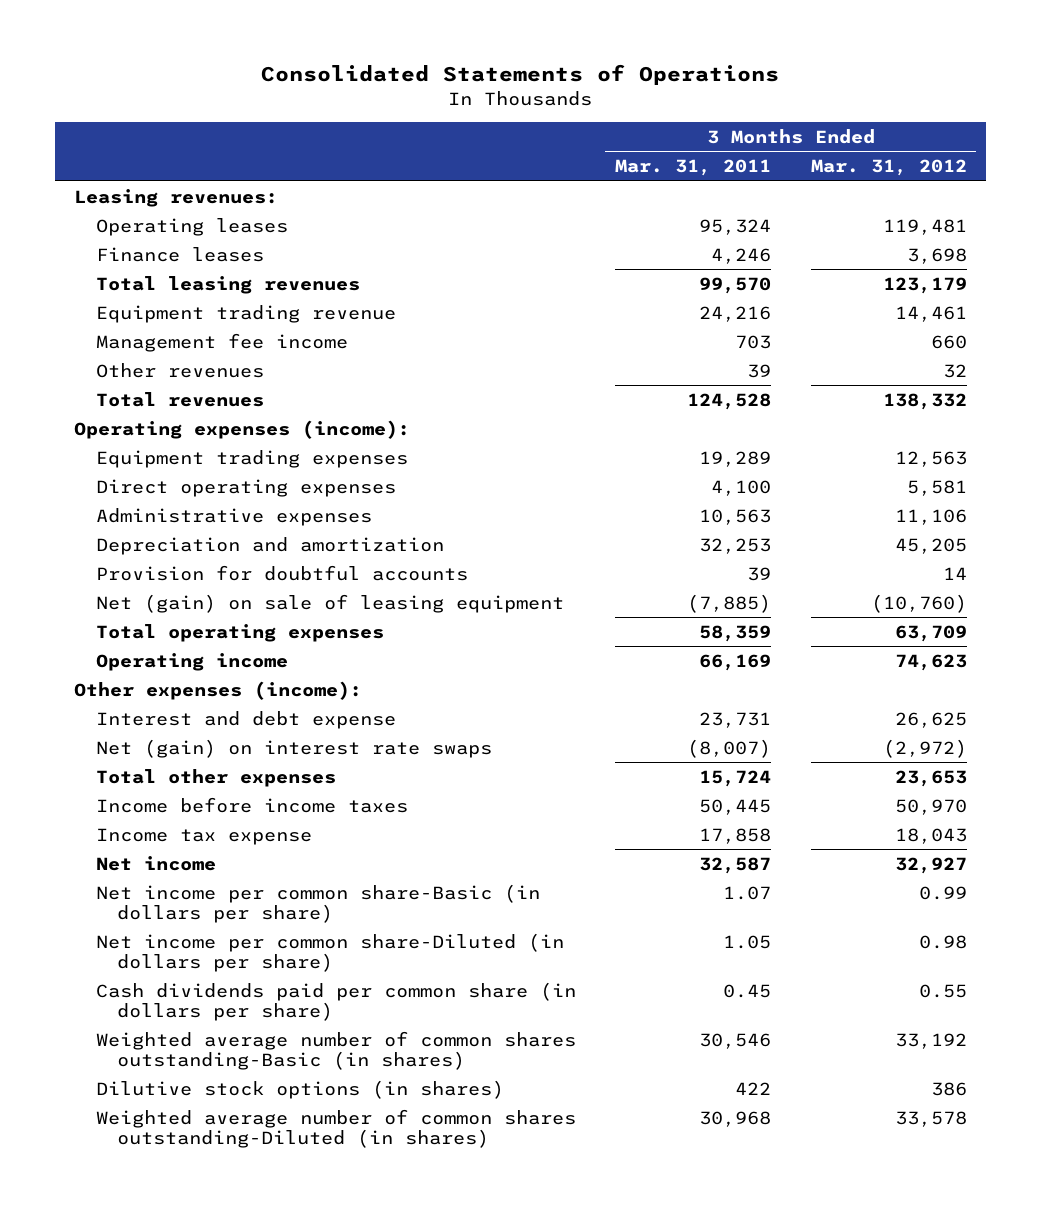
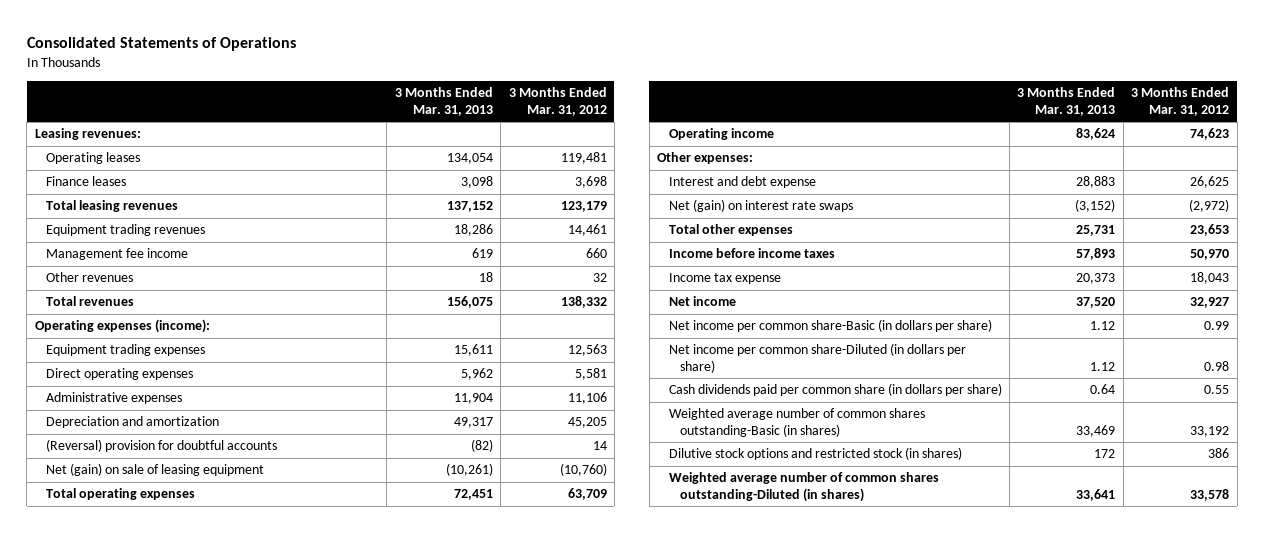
- | 3 Months Ended Mar. 31, 2011 | 3 Months Ended Mar. 31, 2012
+ | 3 Months Ended Mar. 31, 2013 | 3 Months Ended Mar. 31, 2012
- Equipment trading revenue | 24,216 | 14,461
+ Equipment trading revenues | 18,286 | 14,461
- Provision for doubtful accounts | 39 | 14
+ (Reversal) provision for doubtful accounts | (82) | 14
- Other expenses (income):
+ Other expenses:
- Dilutive stock options (in shares) | 422 | 386
+ Dilutive stock options and restricted stock (in shares) | 172 | 386

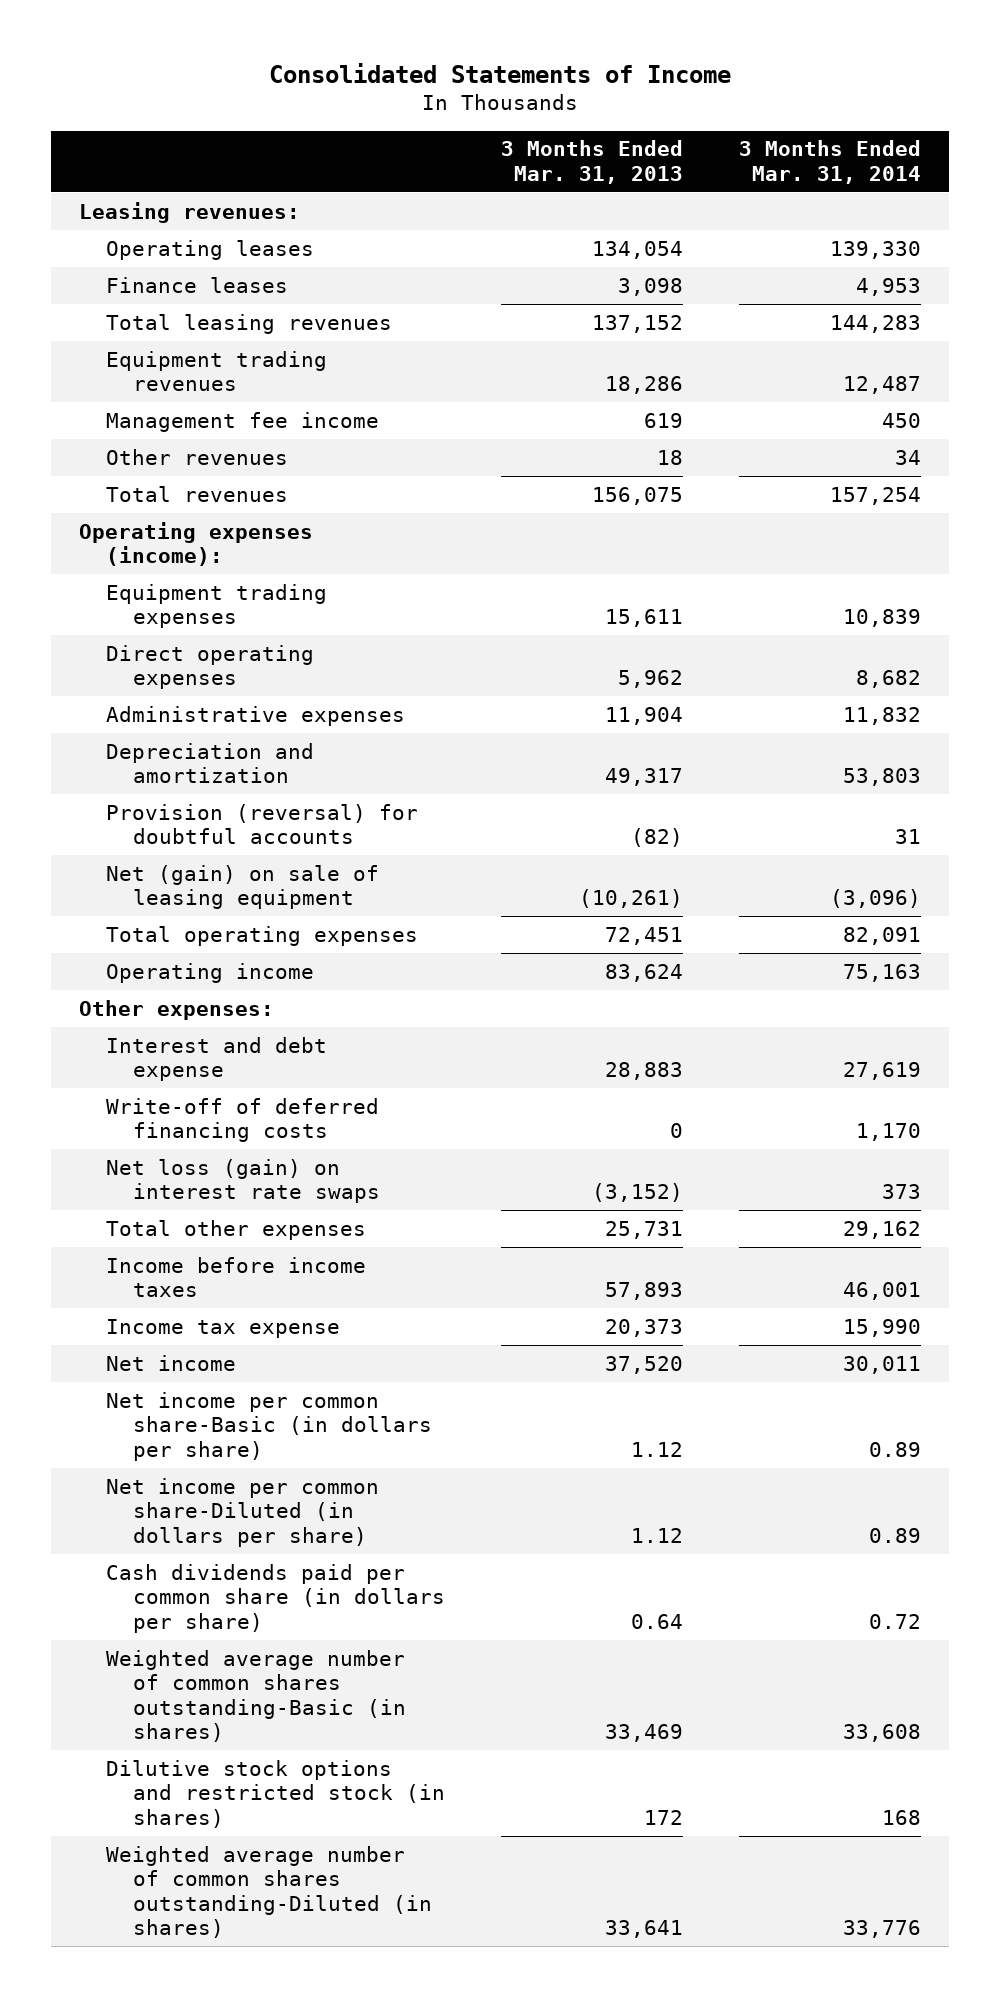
- Consolidated Statements of Operations
+ Consolidated Statements of Income
- | 3 Months Ended Mar. 31, 2013 | 3 Months Ended Mar. 31, 2012
+ | 3 Months Ended Mar. 31, 2013 | 3 Months Ended Mar. 31, 2014
- (Reversal) provision for doubtful accounts | (82) | 14
+ Provision (reversal) for doubtful accounts | (82) | 31
- Net (gain) on interest rate swaps | (3,152) | (2,972)
+ Write-off of deferred financing costs | 0 | 1,170
+ Net loss (gain) on interest rate swaps | (3,152) | 373

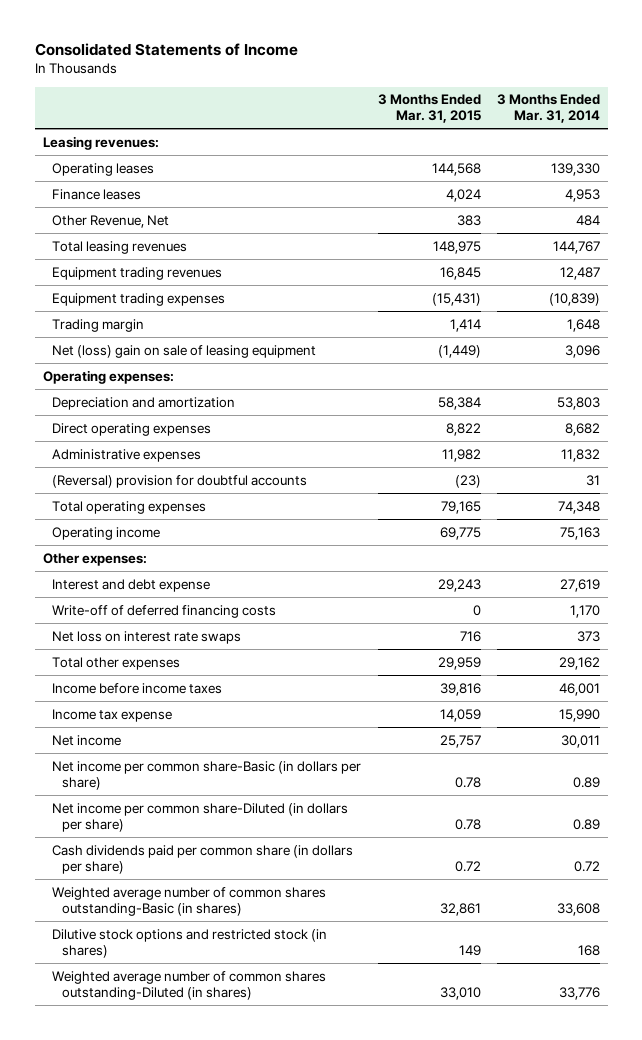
- | 3 Months Ended Mar. 31, 2013 | 3 Months Ended Mar. 31, 2014
+ | 3 Months Ended Mar. 31, 2015 | 3 Months Ended Mar. 31, 2014
- Total leasing revenues | 137,152 | 144,283
+ Other Revenue, Net | 383 | 484
+ Total leasing revenues | 148,975 | 144,767
- Management fee income | 619 | 450
- Other revenues | 18 | 34
- Total revenues | 156,075 | 157,254
- Operating expenses (income):
- Equipment trading expenses | 15,611 | 10,839
+ Equipment trading expenses | (15,431) | (10,839)
+ Trading margin | 1,414 | 1,648
+ Net (loss) gain on sale of leasing equipment | (1,449) | 3,096
+ Operating expenses:
moved up: Depreciation and amortization | 58,384 | 53,803
- Provision (reversal) for doubtful accounts | (82) | 31
- Net (gain) on sale of leasing equipment | (10,261) | (3,096)
- Total operating expenses | 72,451 | 82,091
+ (Reversal) provision for doubtful accounts | (23) | 31
+ Total operating expenses | 79,165 | 74,348
- Net loss (gain) on interest rate swaps | (3,152) | 373
+ Net loss on interest rate swaps | 716 | 373

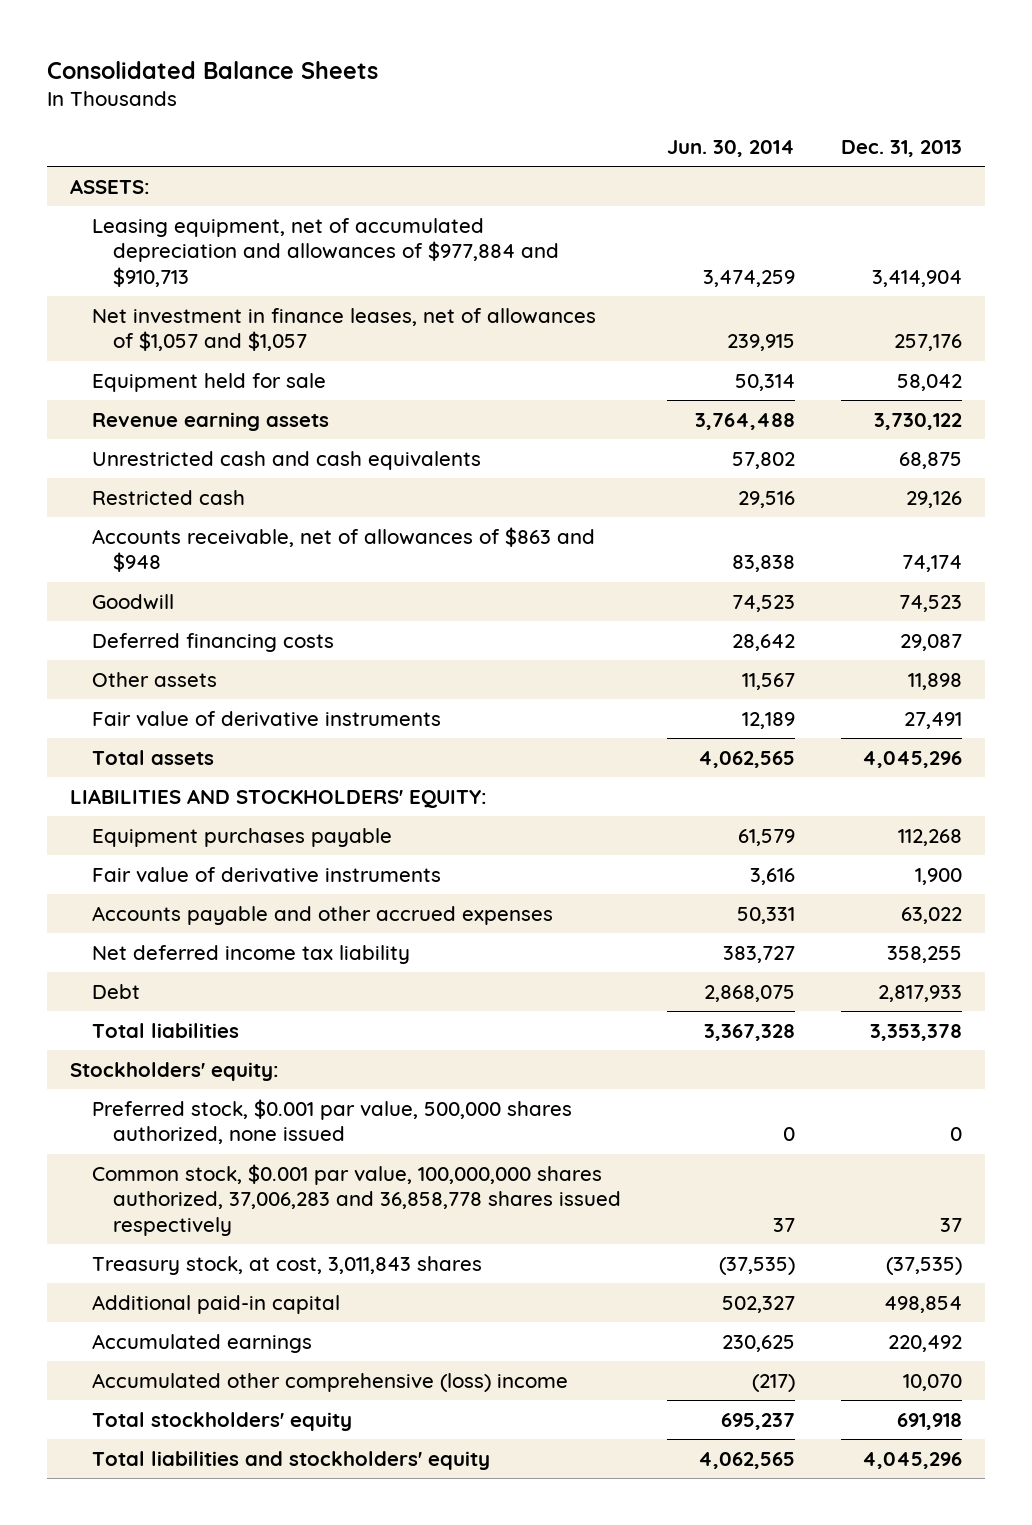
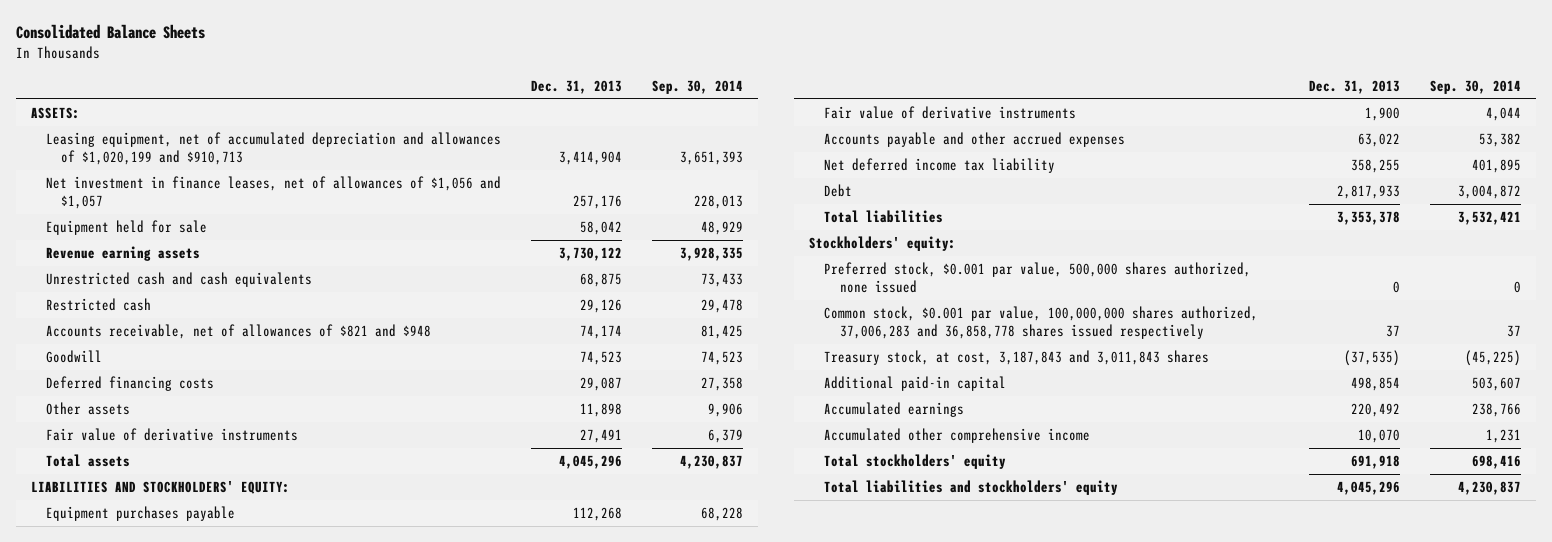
- | Jun. 30, 2014 | Dec. 31, 2013
+ | Dec. 31, 2013 | Sep. 30, 2014
- Leasing equipment, net of accumulated depreciation and allowances of $977,884 and $910,713 | 3,474,259 | 3,414,904
- Net investment in finance leases, net of allowances of $1,057 and $1,057 | 239,915 | 257,176
+ Leasing equipment, net of accumulated depreciation and allowances of $1,020,199 and $910,713 | 3,414,904 | 3,651,393
+ Net investment in finance leases, net of allowances of $1,056 and $1,057 | 257,176 | 228,013
- Accounts receivable, net of allowances of $863 and $948 | 83,838 | 74,174
+ Accounts receivable, net of allowances of $821 and $948 | 74,174 | 81,425
- Treasury stock, at cost, 3,011,843 shares | (37,535) | (37,535)
+ Treasury stock, at cost, 3,187,843 and 3,011,843 shares | (37,535) | (45,225)
- Accumulated other comprehensive (loss) income | (217) | 10,070
+ Accumulated other comprehensive income | 10,070 | 1,231

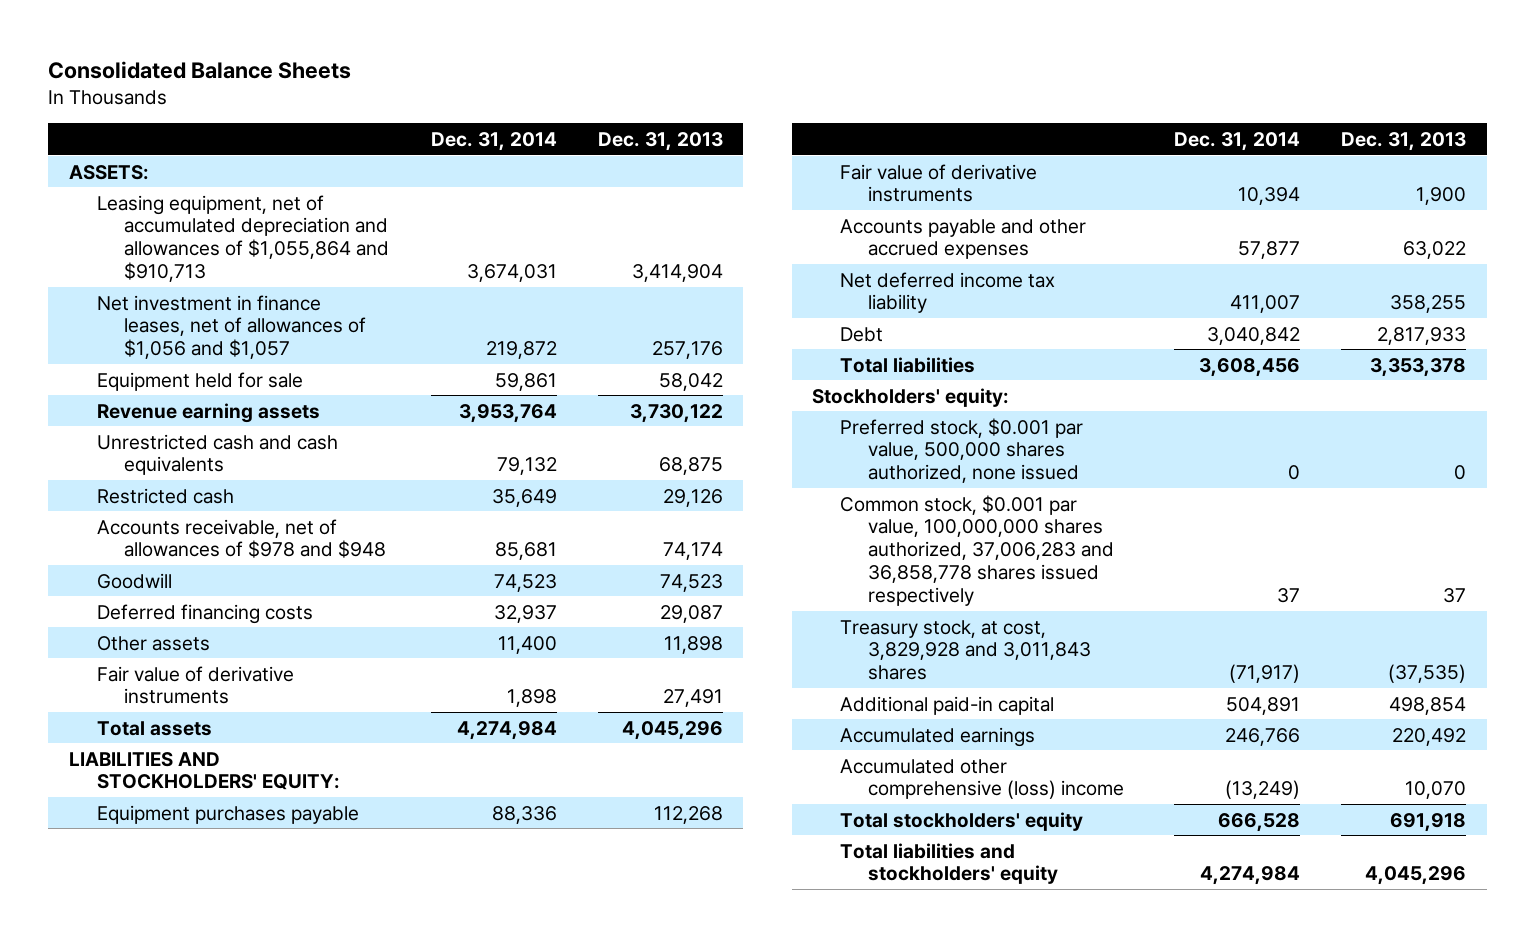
- | Dec. 31, 2013 | Sep. 30, 2014
+ | Dec. 31, 2014 | Dec. 31, 2013
- Leasing equipment, net of accumulated depreciation and allowances of $1,020,199 and $910,713 | 3,414,904 | 3,651,393
+ Leasing equipment, net of accumulated depreciation and allowances of $1,055,864 and $910,713 | 3,674,031 | 3,414,904
- Accounts receivable, net of allowances of $821 and $948 | 74,174 | 81,425
+ Accounts receivable, net of allowances of $978 and $948 | 85,681 | 74,174
- Treasury stock, at cost, 3,187,843 and 3,011,843 shares | (37,535) | (45,225)
+ Treasury stock, at cost, 3,829,928 and 3,011,843 shares | (71,917) | (37,535)
- Accumulated other comprehensive income | 10,070 | 1,231
+ Accumulated other comprehensive (loss) income | (13,249) | 10,070

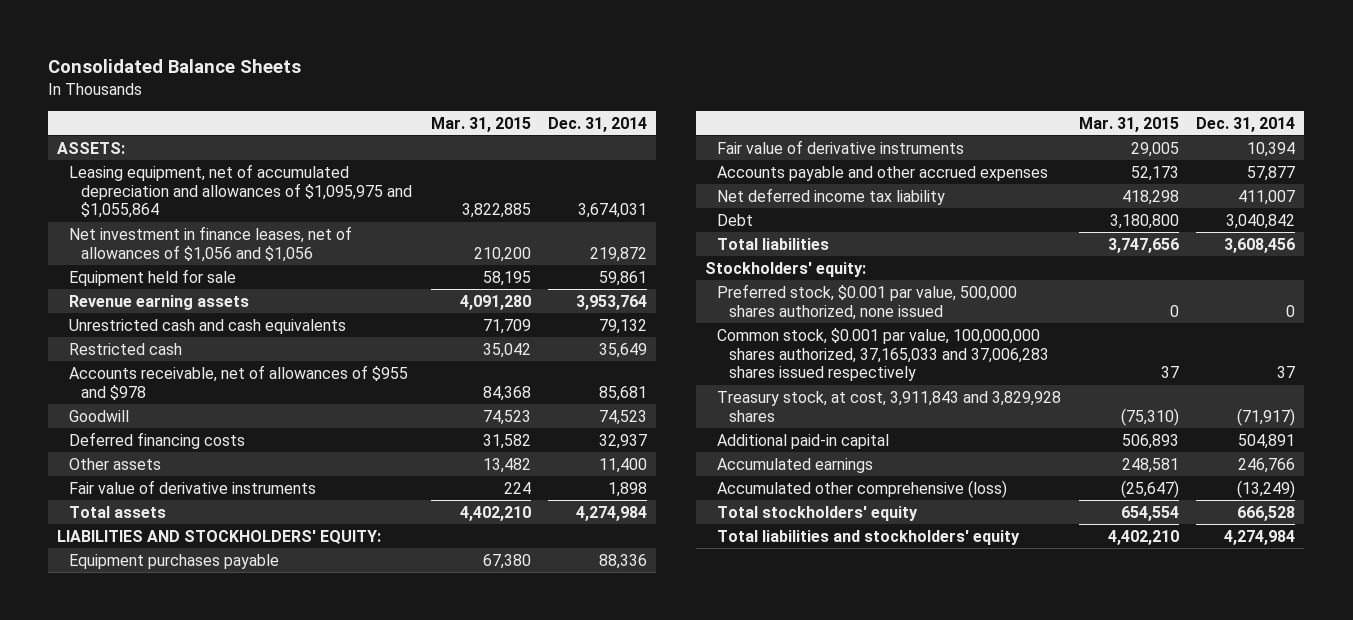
- | Dec. 31, 2014 | Dec. 31, 2013
+ | Mar. 31, 2015 | Dec. 31, 2014
- Leasing equipment, net of accumulated depreciation and allowances of $1,055,864 and $910,713 | 3,674,031 | 3,414,904
- Net investment in finance leases, net of allowances of $1,056 and $1,057 | 219,872 | 257,176
+ Leasing equipment, net of accumulated depreciation and allowances of $1,095,975 and $1,055,864 | 3,822,885 | 3,674,031
+ Net investment in finance leases, net of allowances of $1,056 and $1,056 | 210,200 | 219,872
- Accounts receivable, net of allowances of $978 and $948 | 85,681 | 74,174
+ Accounts receivable, net of allowances of $955 and $978 | 84,368 | 85,681
- Common stock, $0.001 par value, 100,000,000 shares authorized, 37,006,283 and 36,858,778 shares issued respectively | 37 | 37
- Treasury stock, at cost, 3,829,928 and 3,011,843 shares | (71,917) | (37,535)
+ Common stock, $0.001 par value, 100,000,000 shares authorized, 37,165,033 and 37,006,283 shares issued respectively | 37 | 37
+ Treasury stock, at cost, 3,911,843 and 3,829,928 shares | (75,310) | (71,917)
- Accumulated other comprehensive (loss) income | (13,249) | 10,070
+ Accumulated other comprehensive (loss) | (25,647) | (13,249)

